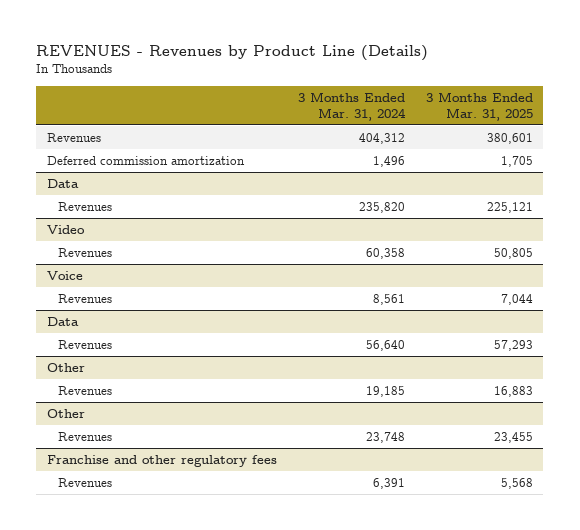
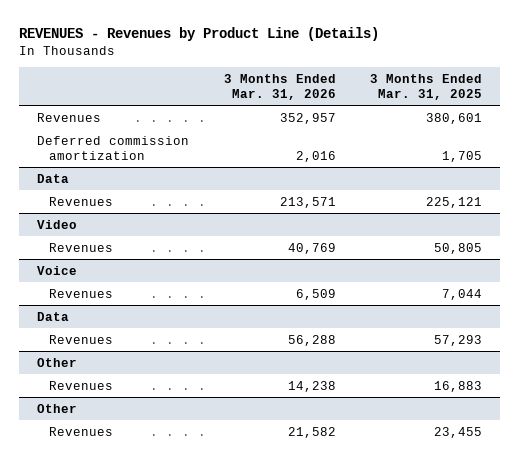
- | 3 Months Ended Mar. 31, 2024 | 3 Months Ended Mar. 31, 2025
+ | 3 Months Ended Mar. 31, 2026 | 3 Months Ended Mar. 31, 2025
- Franchise and other regulatory fees
- Revenues | 6,391 | 5,568

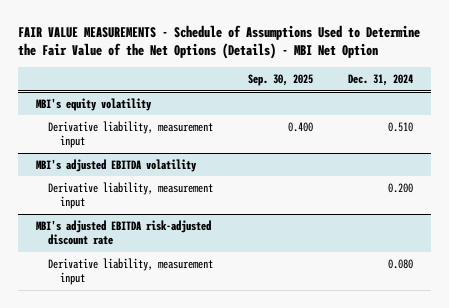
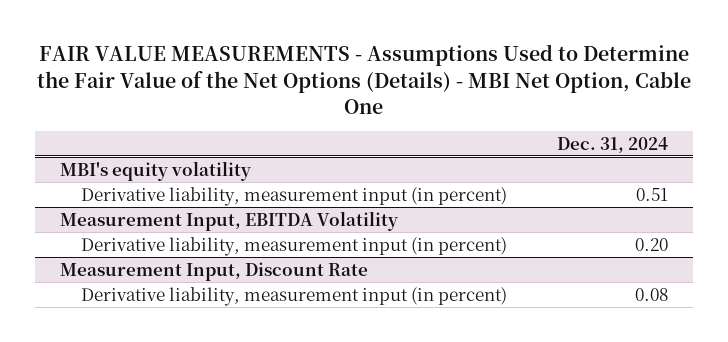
- FAIR VALUE MEASUREMENTS - Schedule of Assumptions Used to Determine the Fair Value of the Net Options (Details) - MBI Net Option
+ FAIR VALUE MEASUREMENTS - Assumptions Used to Determine the Fair Value of the Net Options (Details) - MBI Net Option, Cable One
- | Sep. 30, 2025 | Dec. 31, 2024
+ | Dec. 31, 2024
@ MBI's equity volatility
- Derivative liability, measurement input | 0.400 | 0.510
- MBI's adjusted EBITDA volatility
- Derivative liability, measurement input | | 0.200
- MBI's adjusted EBITDA risk-adjusted discount rate
- Derivative liability, measurement input | | 0.080
@ MBI's equity volatility
+ Derivative liability, measurement input (in percent) | 0.51
+ Measurement Input, EBITDA Volatility
+ Derivative liability, measurement input (in percent) | 0.20
+ Measurement Input, Discount Rate
+ Derivative liability, measurement input (in percent) | 0.08

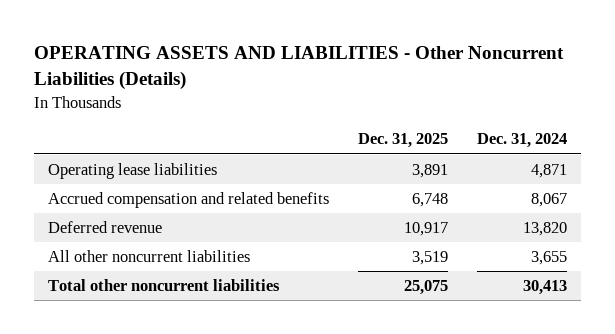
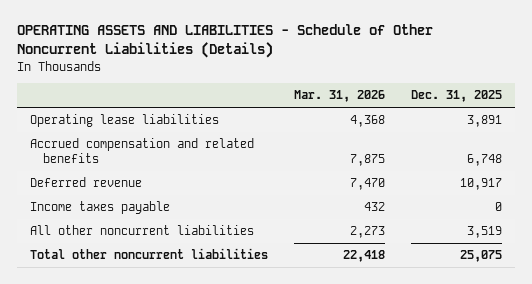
- OPERATING ASSETS AND LIABILITIES - Other Noncurrent Liabilities (Details)
+ OPERATING ASSETS AND LIABILITIES - Schedule of Other Noncurrent Liabilities (Details)
- | Dec. 31, 2025 | Dec. 31, 2024
+ | Mar. 31, 2026 | Dec. 31, 2025
+ Income taxes payable | 432 | 0

